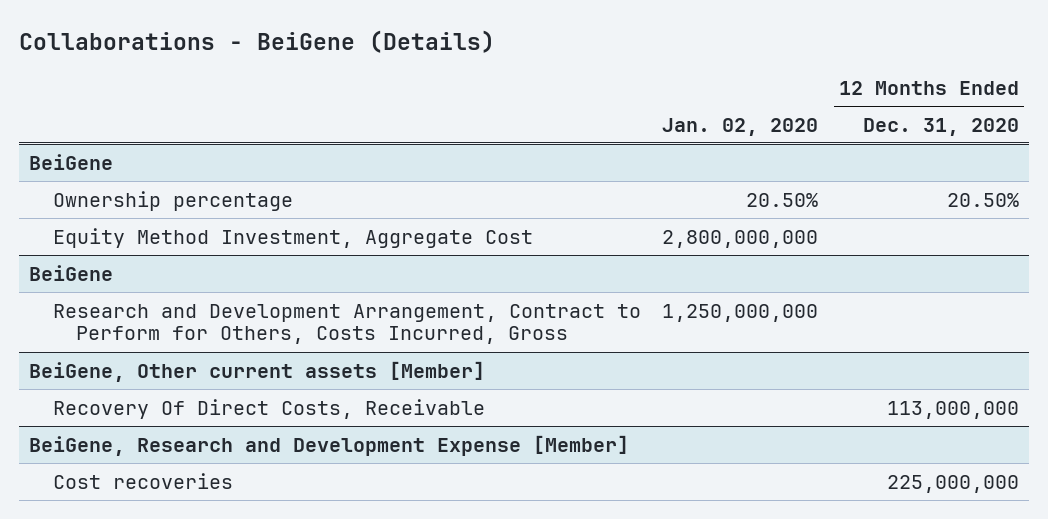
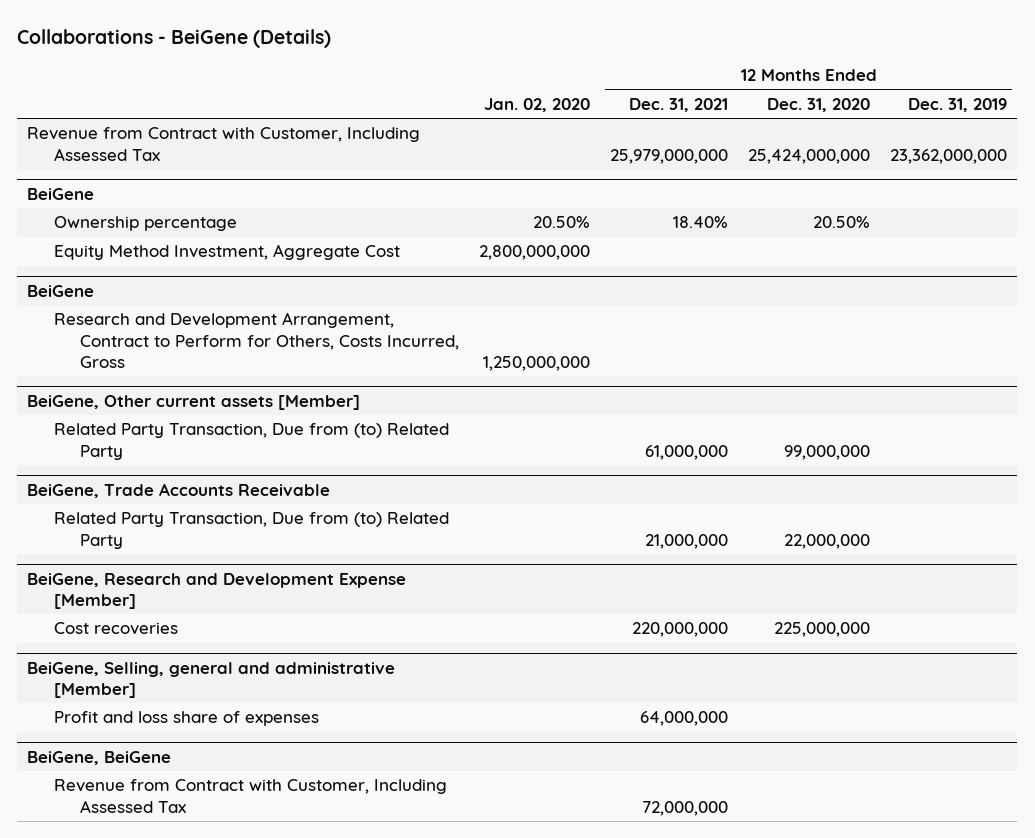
- | Jan. 02, 2020 | 12 Months Ended Dec. 31, 2020
+ | Jan. 02, 2020 | 12 Months Ended Dec. 31, 2021 | 12 Months Ended Dec. 31, 2020 | 12 Months Ended Dec. 31, 2019
+ Revenue from Contract with Customer, Including Assessed Tax | | 25,979,000,000 | 25,424,000,000 | 23,362,000,000
@ BeiGene, Other current assets [Member]
- Recovery Of Direct Costs, Receivable | | 113,000,000
+ Related Party Transaction, Due from (to) Related Party | | 61,000,000 | 99,000,000 |
+ BeiGene, Trade Accounts Receivable
+ Related Party Transaction, Due from (to) Related Party | | 21,000,000 | 22,000,000 |
+ BeiGene, Selling, general and administrative [Member]
+ Profit and loss share of expenses | | 64,000,000 | |
+ BeiGene, BeiGene
+ Revenue from Contract with Customer, Including Assessed Tax | | 72,000,000 | |

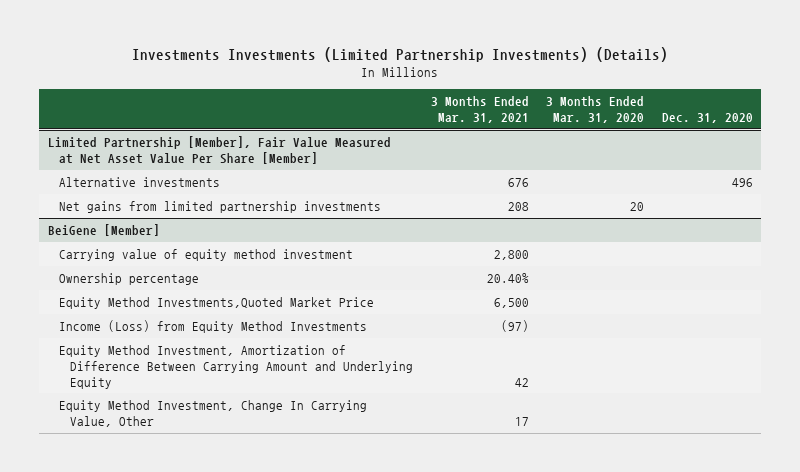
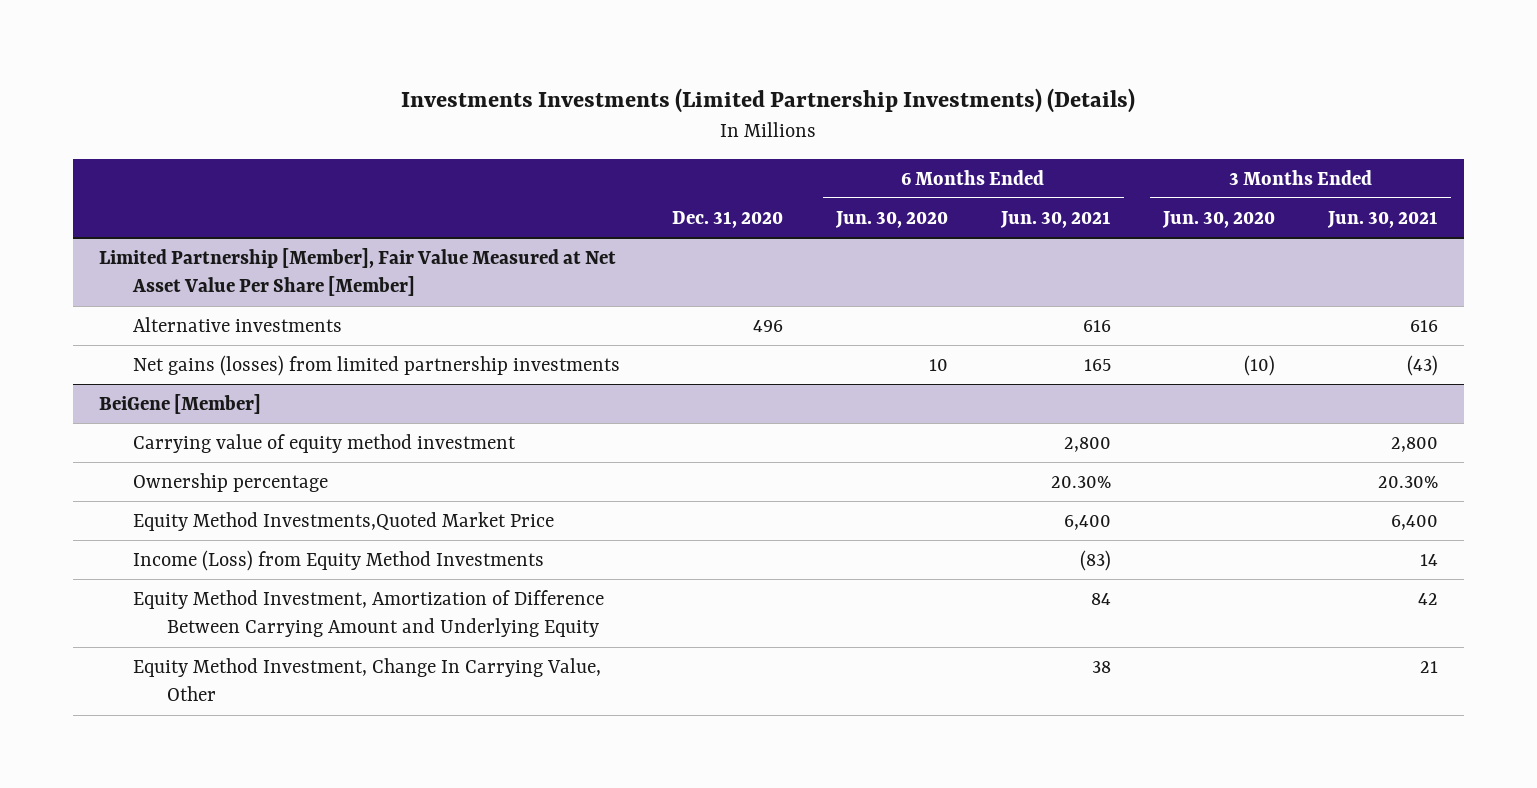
- | 3 Months Ended Mar. 31, 2021 | 3 Months Ended Mar. 31, 2020 | Dec. 31, 2020
+ | Dec. 31, 2020 | 6 Months Ended Jun. 30, 2020 | 6 Months Ended Jun. 30, 2021 | 3 Months Ended Jun. 30, 2020 | 3 Months Ended Jun. 30, 2021
@ Limited Partnership [Member], Fair Value Measured at Net Asset Value Per Share [Member]
- Net gains from limited partnership investments | 208 | 20 |
+ Net gains (losses) from limited partnership investments | | 10 | 165 | (10) | (43)

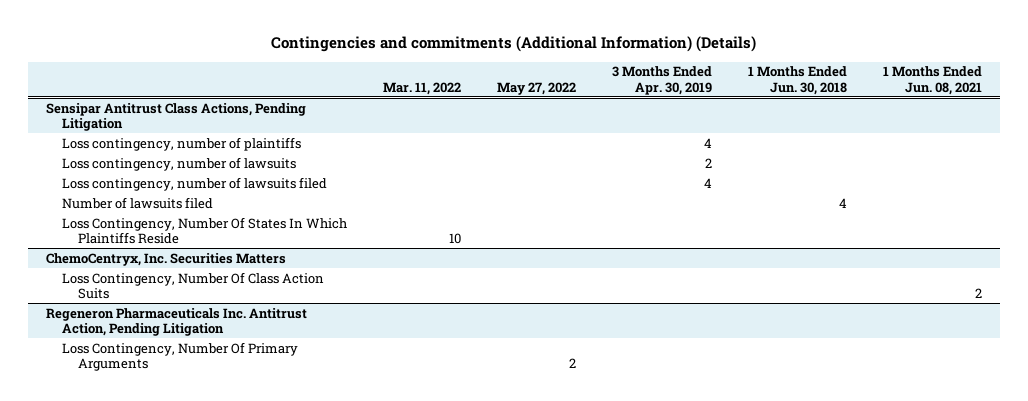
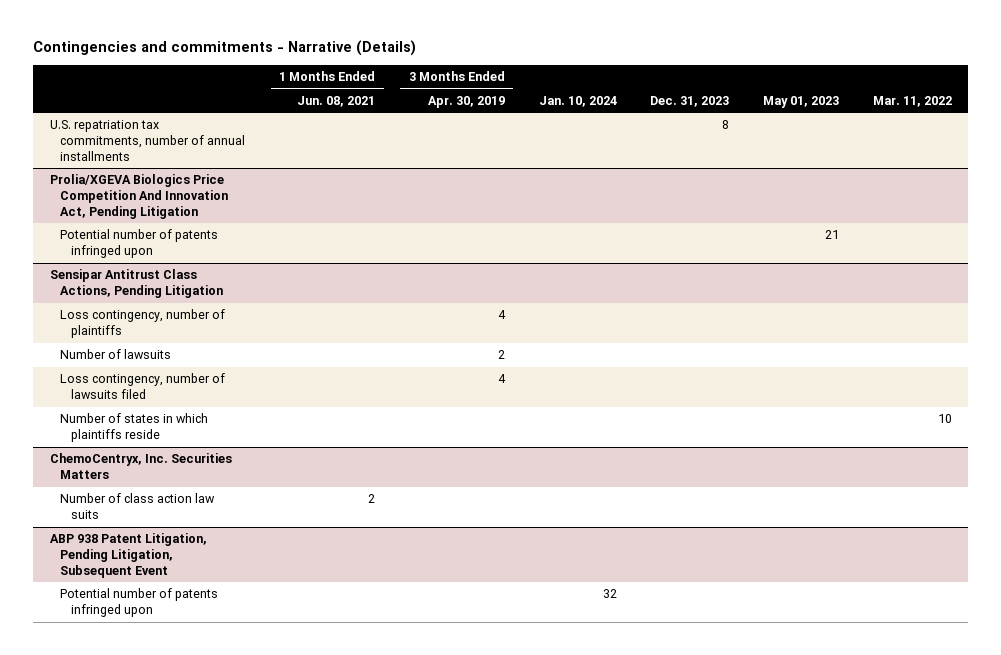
- Contingencies and commitments (Additional Information) (Details)
+ Contingencies and commitments - Narrative (Details)
- | Mar. 11, 2022 | May 27, 2022 | 3 Months Ended Apr. 30, 2019 | 1 Months Ended Jun. 30, 2018 | 1 Months Ended Jun. 08, 2021
+ | 1 Months Ended Jun. 08, 2021 | 3 Months Ended Apr. 30, 2019 | Jan. 10, 2024 | Dec. 31, 2023 | May 01, 2023 | Mar. 11, 2022
+ U.S. repatriation tax commitments, number of annual installments | | | | 8 | |
+ Prolia/XGEVA Biologics Price Competition And Innovation Act, Pending Litigation
+ Potential number of patents infringed upon | | | | | 21 |
@ Sensipar Antitrust Class Actions, Pending Litigation
- Loss contingency, number of lawsuits | | | 2 | |
+ Number of lawsuits | | 2 | | | |
- Number of lawsuits filed | | | | 4 |
- Loss Contingency, Number Of States In Which Plaintiffs Reside | 10 | | | |
+ Number of states in which plaintiffs reside | | | | | | 10
@ ChemoCentryx, Inc. Securities Matters
- Loss Contingency, Number Of Class Action Suits | | | | | 2
- Regeneron Pharmaceuticals Inc. Antitrust Action, Pending Litigation
- Loss Contingency, Number Of Primary Arguments | | 2 | | |
@ ChemoCentryx, Inc. Securities Matters
+ Number of class action law suits | 2 | | | | |
+ ABP 938 Patent Litigation, Pending Litigation, Subsequent Event
+ Potential number of patents infringed upon | | | 32 | | |

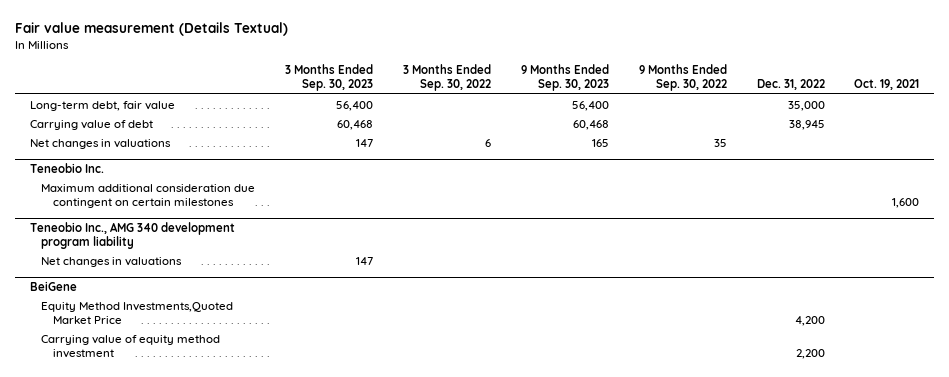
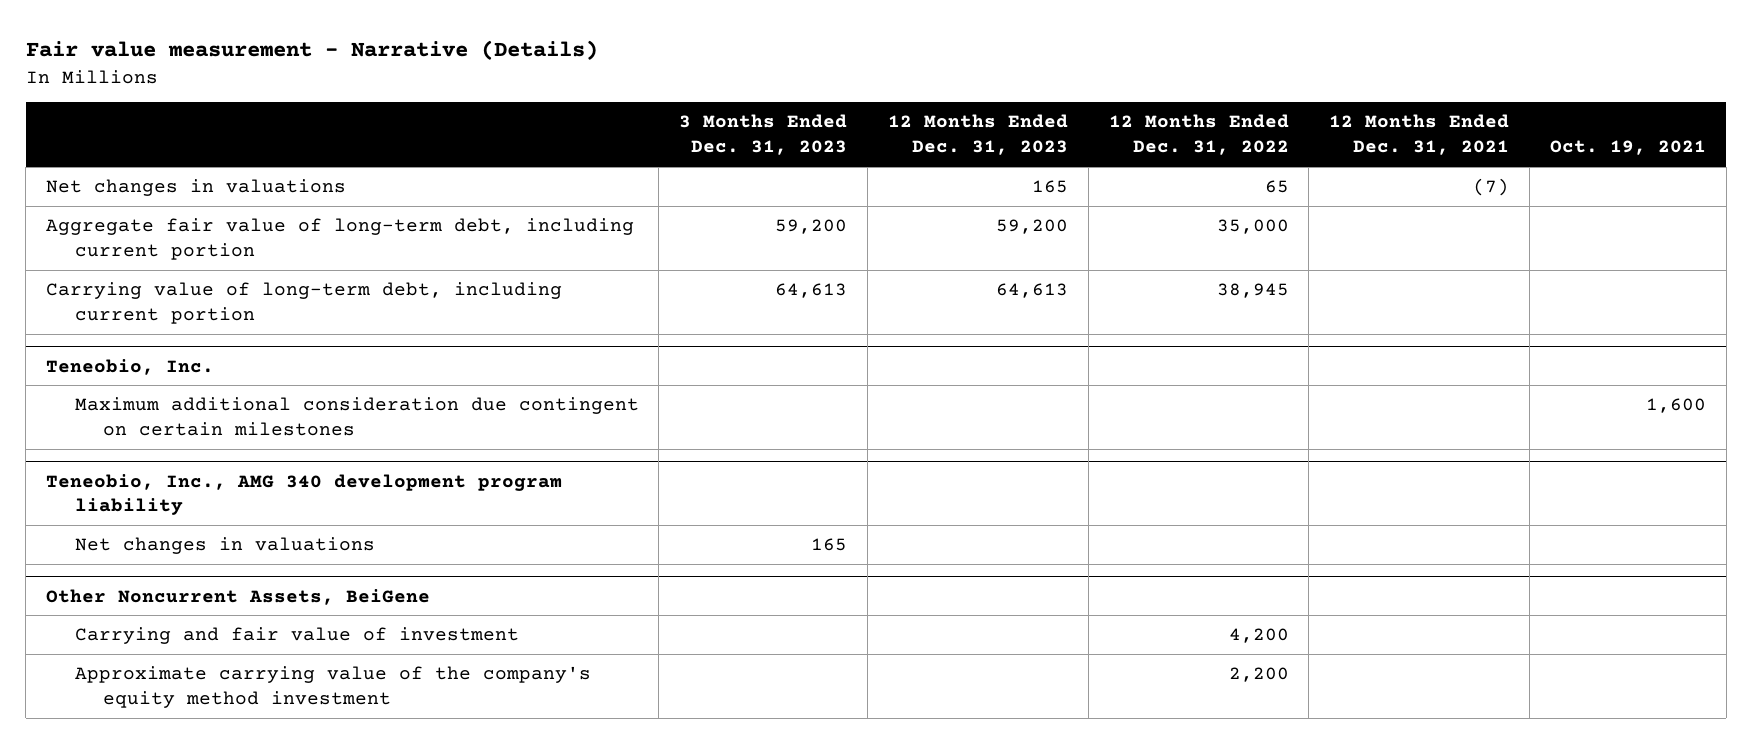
- Fair value measurement (Details Textual)
+ Fair value measurement - Narrative (Details)
- | 3 Months Ended Sep. 30, 2023 | 3 Months Ended Sep. 30, 2022 | 9 Months Ended Sep. 30, 2023 | 9 Months Ended Sep. 30, 2022 | Dec. 31, 2022 | Oct. 19, 2021
+ | 3 Months Ended Dec. 31, 2023 | 12 Months Ended Dec. 31, 2023 | 12 Months Ended Dec. 31, 2022 | 12 Months Ended Dec. 31, 2021 | Oct. 19, 2021
- Long-term debt, fair value | 56,400 | | 56,400 | | 35,000 |
- Carrying value of debt | 60,468 | | 60,468 | | 38,945 |
- Teneobio Inc.
+ Aggregate fair value of long-term debt, including current portion | 59,200 | 59,200 | 35,000 | |
+ Carrying value of long-term debt, including current portion | 64,613 | 64,613 | 38,945 | |
+ Teneobio, Inc.
- Teneobio Inc., AMG 340 development program liability
+ Teneobio, Inc., AMG 340 development program liability
- BeiGene
- Equity Method Investments,Quoted Market Price | | | | | 4,200 |
- Carrying value of equity method investment | | | | | 2,200 |
+ Other Noncurrent Assets, BeiGene
+ Carrying and fair value of investment | | | 4,200 | |
+ Approximate carrying value of the company's equity method investment | | | 2,200 | |

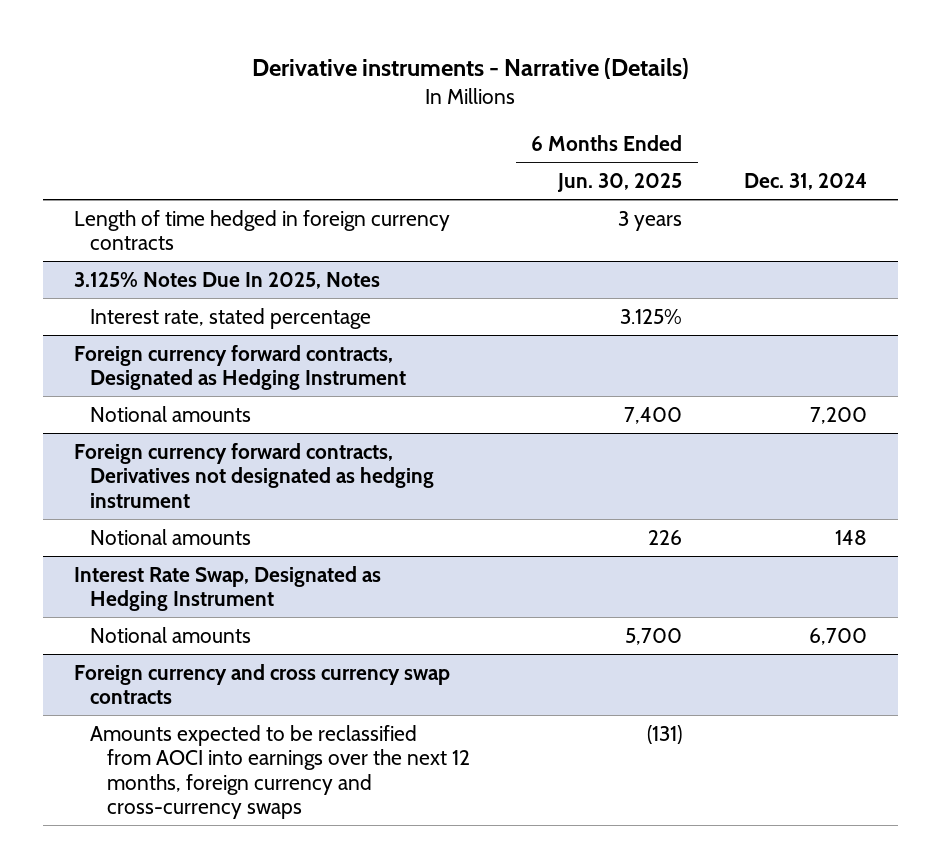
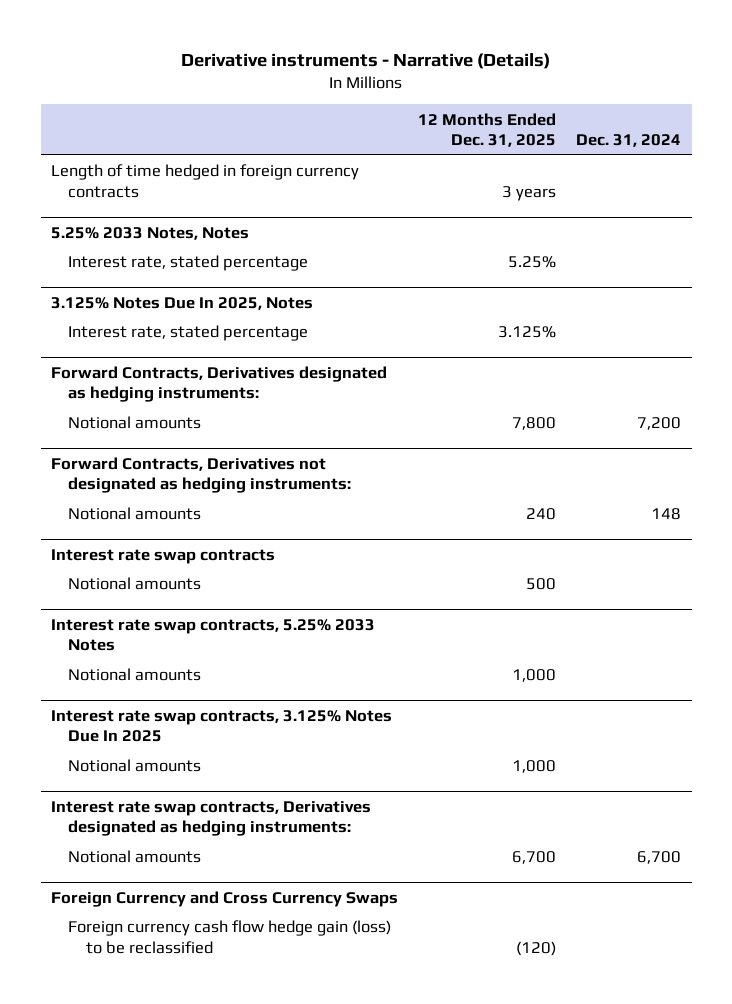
- | 6 Months Ended Jun. 30, 2025 | Dec. 31, 2024
+ | 12 Months Ended Dec. 31, 2025 | Dec. 31, 2024
+ 5.25% 2033 Notes, Notes
+ Interest rate, stated percentage | 5.25% |
- Foreign currency forward contracts, Designated as Hedging Instrument
+ Forward Contracts, Derivatives designated as hedging instruments:
- Foreign currency forward contracts, Derivatives not designated as hedging instrument
+ Forward Contracts, Derivatives not designated as hedging instruments:
- Interest Rate Swap, Designated as Hedging Instrument
+ Interest rate swap contracts
+ Notional amounts | 500 |
+ Interest rate swap contracts, 5.25% 2033 Notes
+ Notional amounts | 1,000 |
+ Interest rate swap contracts, 3.125% Notes Due In 2025
+ Notional amounts | 1,000 |
+ Interest rate swap contracts, Derivatives designated as hedging instruments:
- Foreign currency and cross currency swap contracts
- Amounts expected to be reclassified from AOCI into earnings over the next 12 months, foreign currency and cross-currency swaps | (131) |
+ Foreign Currency and Cross Currency Swaps
+ Foreign currency cash flow hedge gain (loss) to be reclassified | (120) |

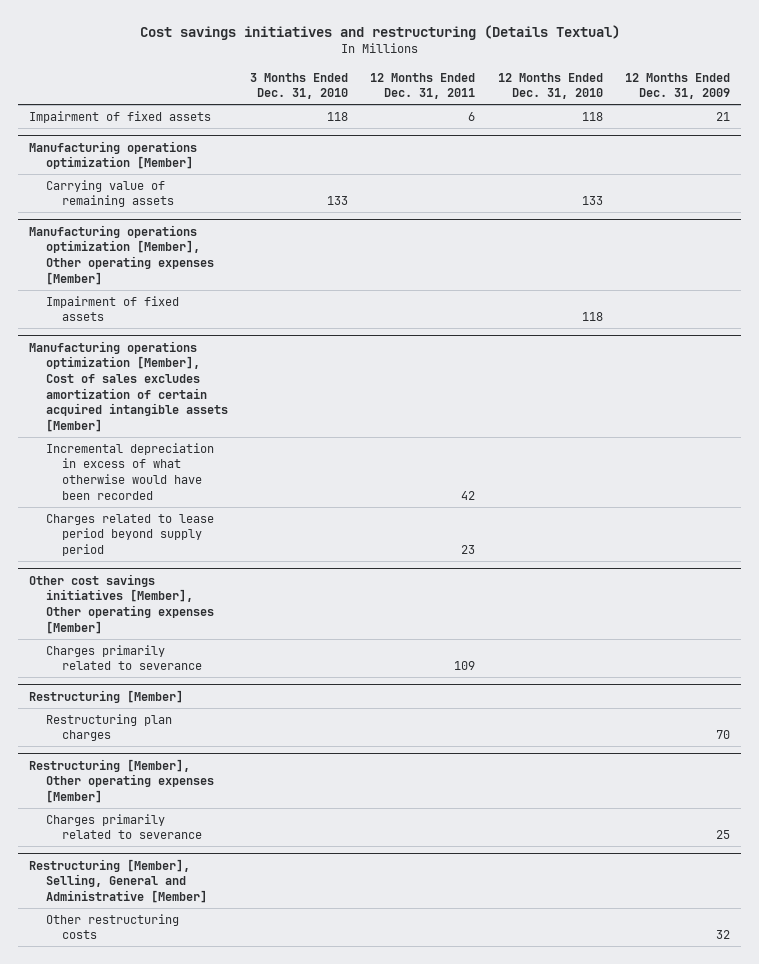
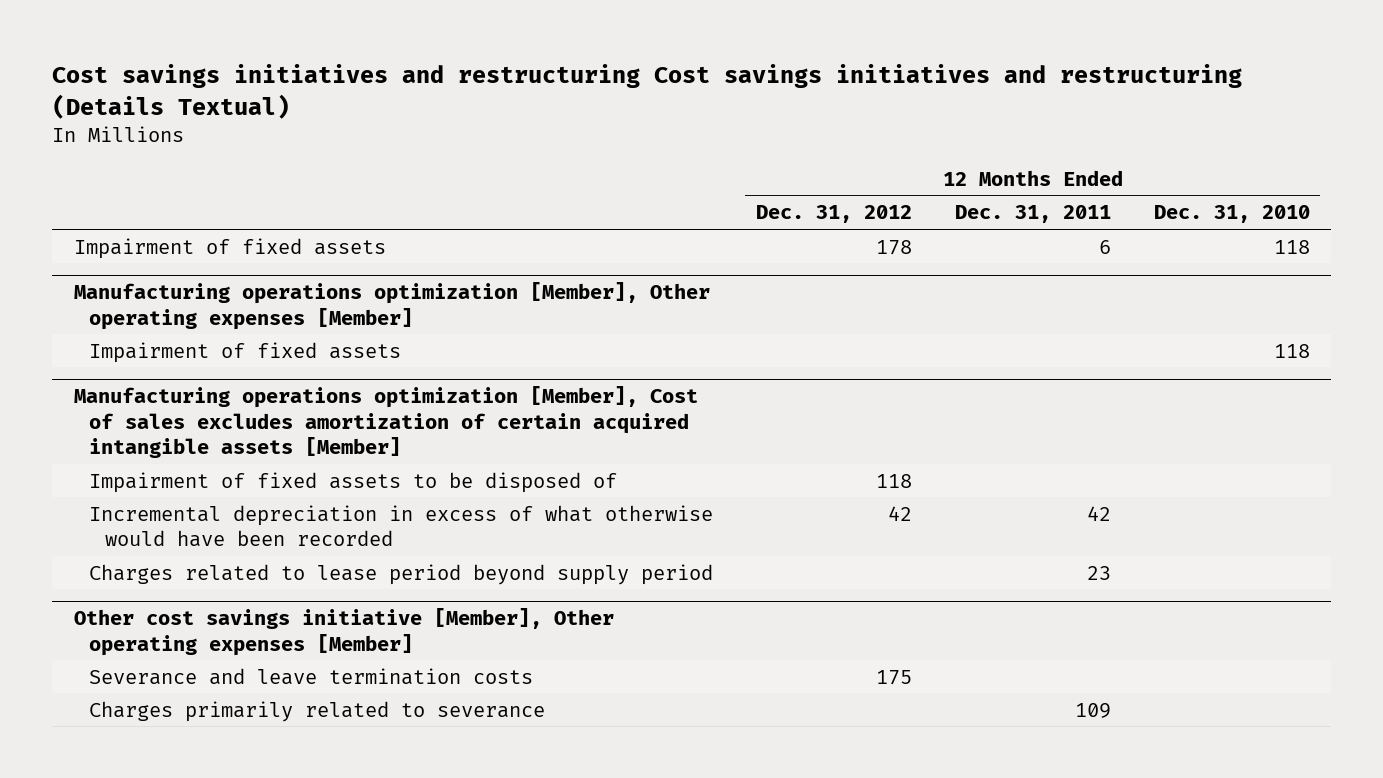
- Cost savings initiatives and restructuring (Details Textual)
+ Cost savings initiatives and restructuring Cost savings initiatives and restructuring (Details Textual)
- | 3 Months Ended Dec. 31, 2010 | 12 Months Ended Dec. 31, 2011 | 12 Months Ended Dec. 31, 2010 | 12 Months Ended Dec. 31, 2009
+ | 12 Months Ended Dec. 31, 2012 | 12 Months Ended Dec. 31, 2011 | 12 Months Ended Dec. 31, 2010
- Manufacturing operations optimization [Member]
- Carrying value of remaining assets | 133 | | 133 |
@ Manufacturing operations optimization [Member], Cost of sales excludes amortization of certain acquired intangible assets [Member]
+ Impairment of fixed assets to be disposed of | 118 | |
- Other cost savings initiatives [Member], Other operating expenses [Member]
+ Other cost savings initiative [Member], Other operating expenses [Member]
+ Severance and leave termination costs | 175 | |
- Restructuring [Member]
- Restructuring plan charges | | | | 70
- Restructuring [Member], Other operating expenses [Member]
- Charges primarily related to severance | | | | 25
- Restructuring [Member], Selling, General and Administrative [Member]
- Other restructuring costs | | | | 32

